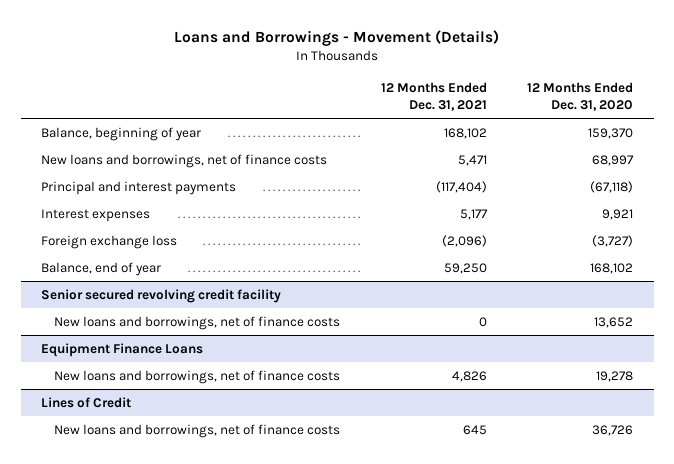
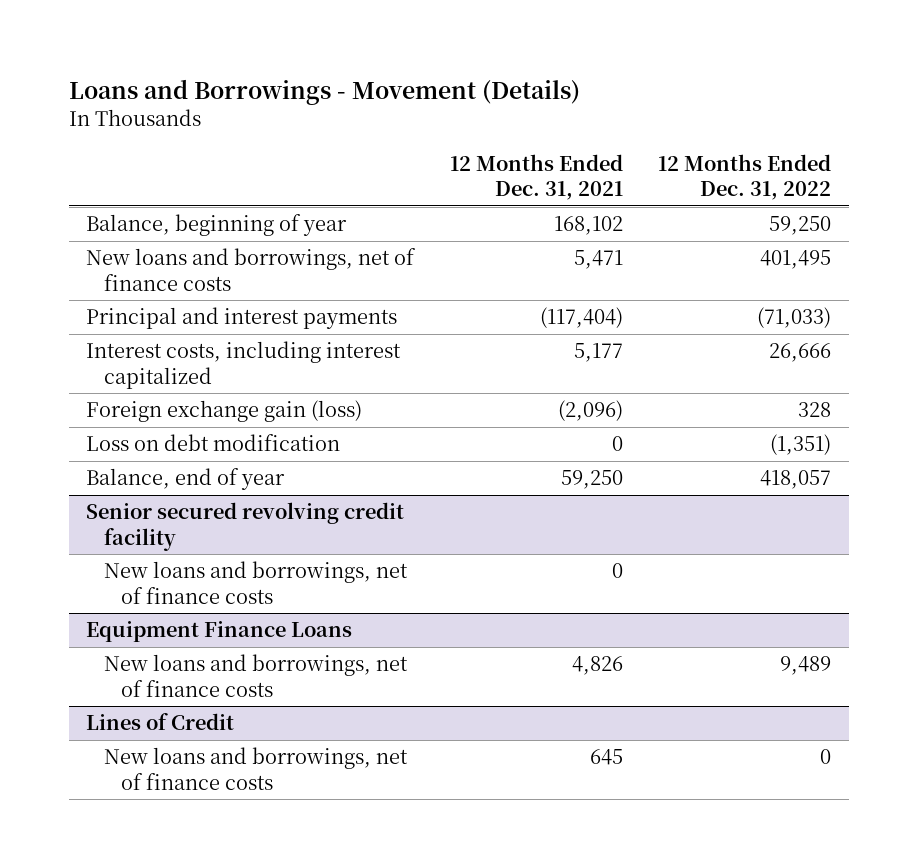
- | 12 Months Ended Dec. 31, 2021 | 12 Months Ended Dec. 31, 2020
+ | 12 Months Ended Dec. 31, 2021 | 12 Months Ended Dec. 31, 2022
- Interest expenses | 5,177 | 9,921
- Foreign exchange loss | (2,096) | (3,727)
+ Interest costs, including interest capitalized | 5,177 | 26,666
+ Foreign exchange gain (loss) | (2,096) | 328
+ Loss on debt modification | 0 | (1,351)

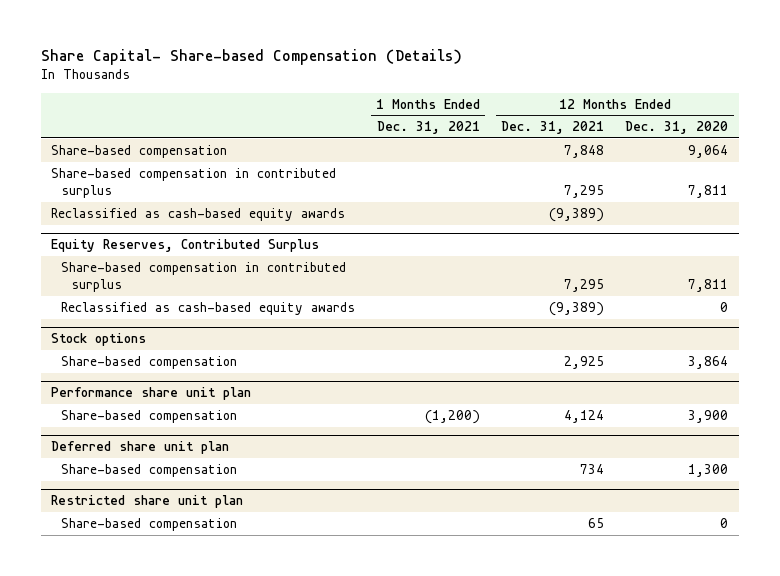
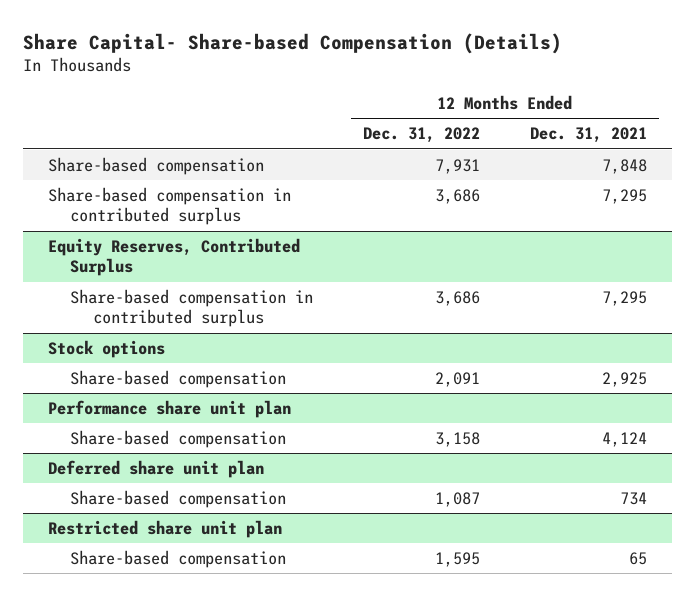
- | 1 Months Ended Dec. 31, 2021 | 12 Months Ended Dec. 31, 2021 | 12 Months Ended Dec. 31, 2020
+ | 12 Months Ended Dec. 31, 2022 | 12 Months Ended Dec. 31, 2021
- Reclassified as cash-based equity awards | | (9,389) |
@ Equity Reserves, Contributed Surplus
- Reclassified as cash-based equity awards | | (9,389) | 0

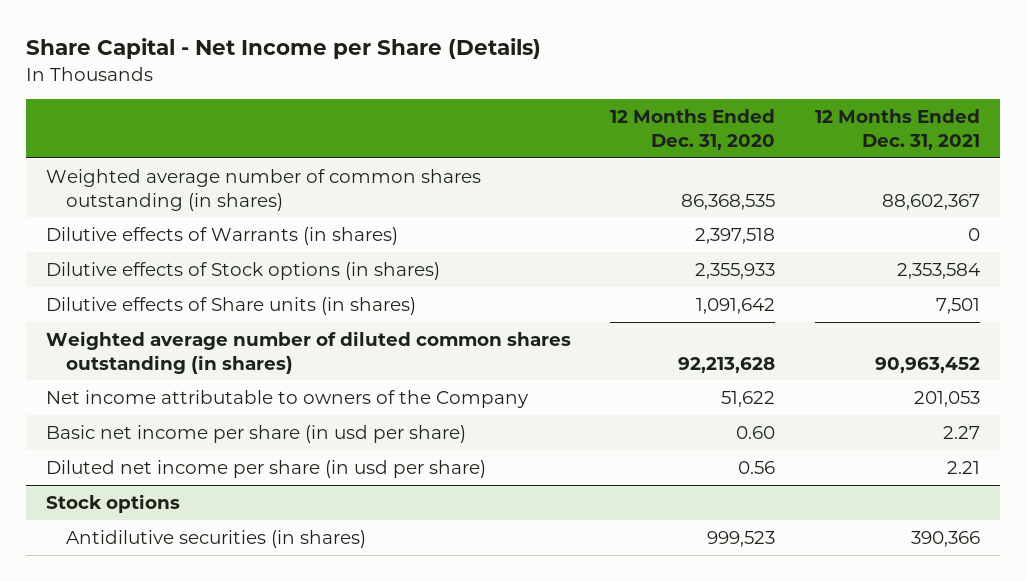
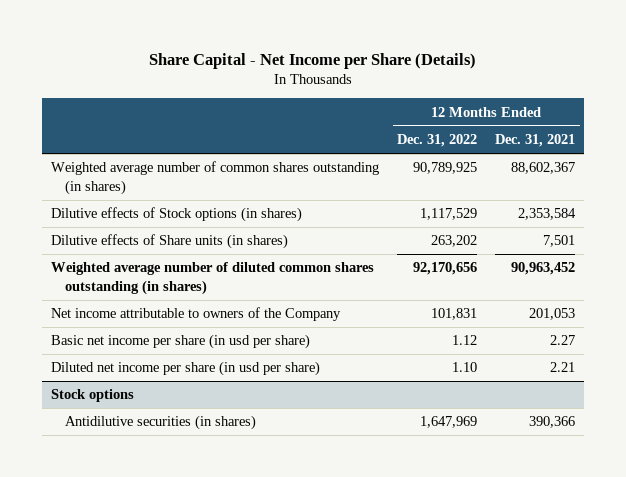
- | 12 Months Ended Dec. 31, 2020 | 12 Months Ended Dec. 31, 2021
+ | 12 Months Ended Dec. 31, 2022 | 12 Months Ended Dec. 31, 2021
- Dilutive effects of Warrants (in shares) | 2,397,518 | 0

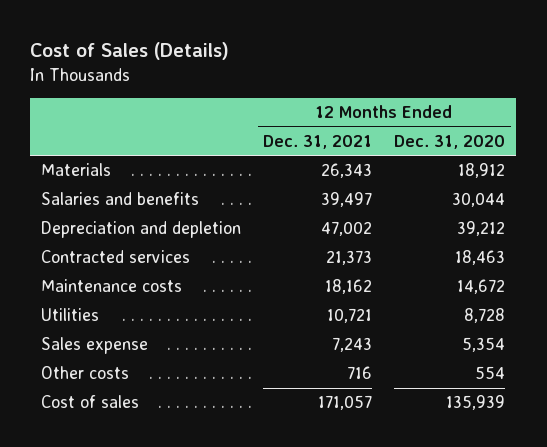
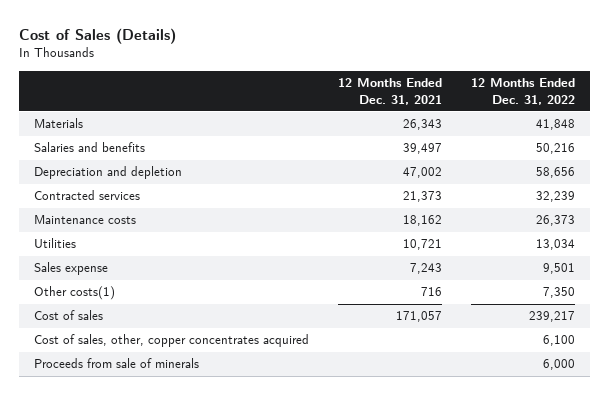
- | 12 Months Ended Dec. 31, 2021 | 12 Months Ended Dec. 31, 2020
+ | 12 Months Ended Dec. 31, 2021 | 12 Months Ended Dec. 31, 2022
- Other costs | 716 | 554
+ Other costs(1) | 716 | 7,350
+ Cost of sales, other, copper concentrates acquired | | 6,100
+ Proceeds from sale of minerals | | 6,000

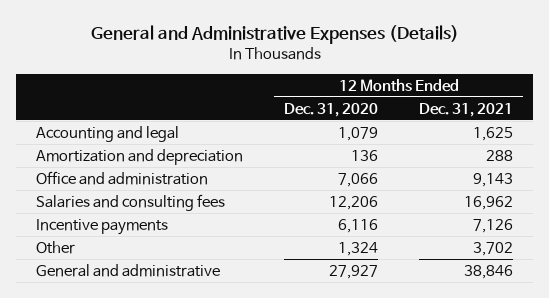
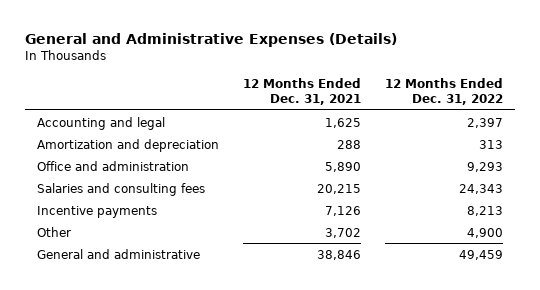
- | 12 Months Ended Dec. 31, 2020 | 12 Months Ended Dec. 31, 2021
+ | 12 Months Ended Dec. 31, 2021 | 12 Months Ended Dec. 31, 2022
- Office and administration | 7,066 | 9,143
- Salaries and consulting fees | 12,206 | 16,962
+ Office and administration | 5,890 | 9,293
+ Salaries and consulting fees | 20,215 | 24,343

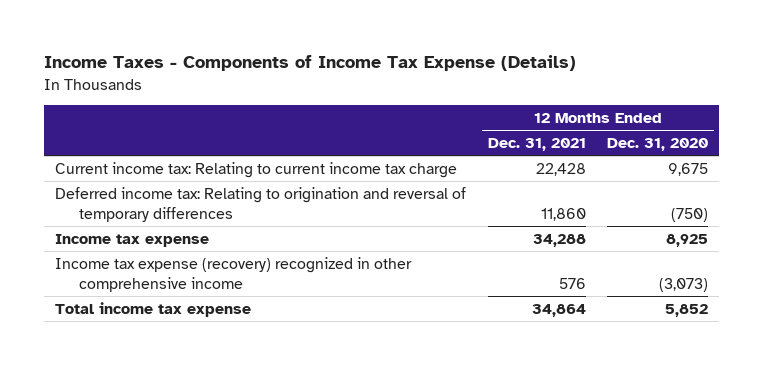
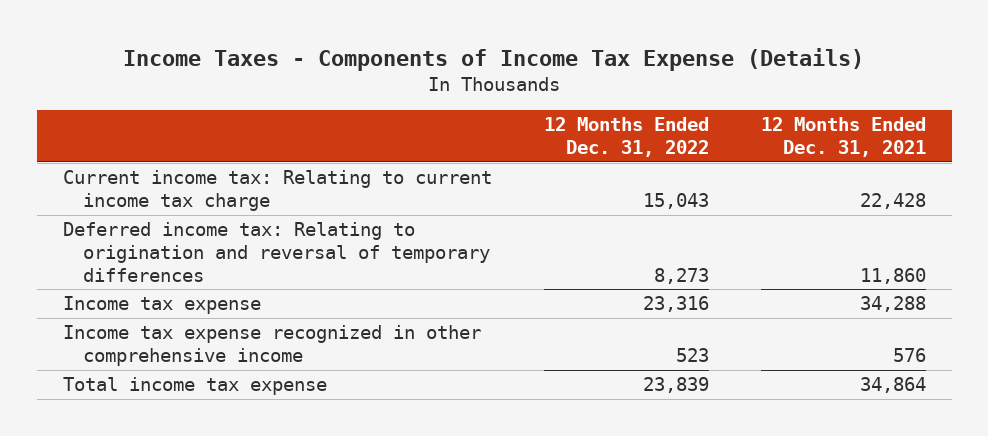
- | 12 Months Ended Dec. 31, 2021 | 12 Months Ended Dec. 31, 2020
+ | 12 Months Ended Dec. 31, 2022 | 12 Months Ended Dec. 31, 2021
- Income tax expense (recovery) recognized in other comprehensive income | 576 | (3,073)
+ Income tax expense recognized in other comprehensive income | 523 | 576

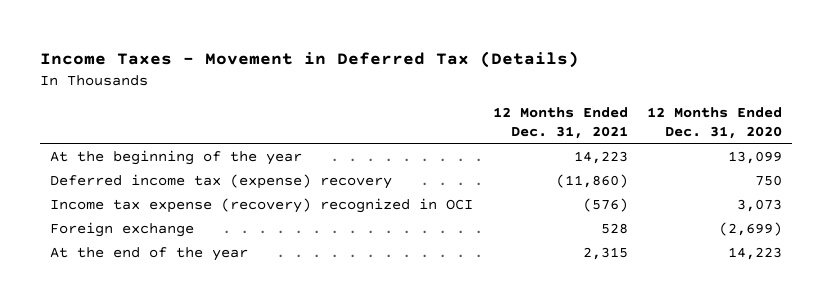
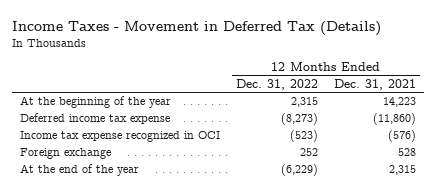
- | 12 Months Ended Dec. 31, 2021 | 12 Months Ended Dec. 31, 2020
+ | 12 Months Ended Dec. 31, 2022 | 12 Months Ended Dec. 31, 2021
- Deferred income tax (expense) recovery | (11,860) | 750
- Income tax expense (recovery) recognized in OCI | (576) | 3,073
+ Deferred income tax expense | (8,273) | (11,860)
+ Income tax expense recognized in OCI | (523) | (576)

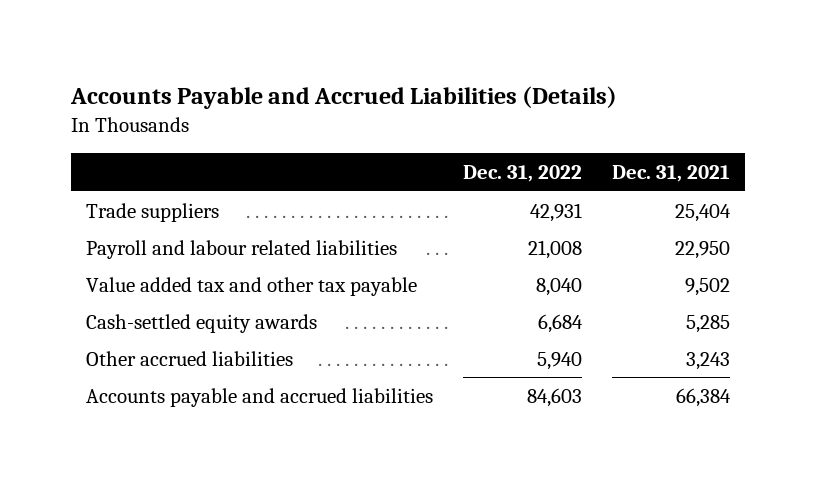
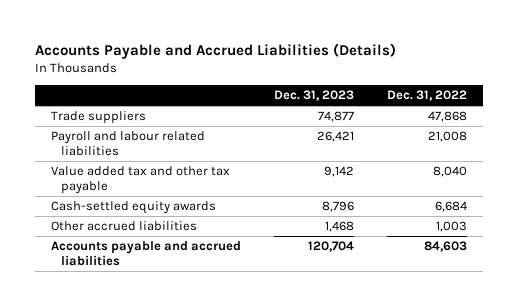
- | Dec. 31, 2022 | Dec. 31, 2021
+ | Dec. 31, 2023 | Dec. 31, 2022
- Trade suppliers | 42,931 | 25,404
+ Trade suppliers | 74,877 | 47,868
- Other accrued liabilities | 5,940 | 3,243
+ Other accrued liabilities | 1,468 | 1,003

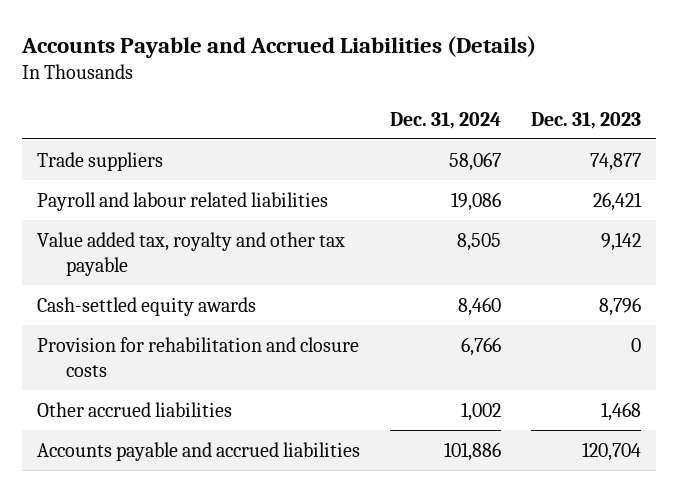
- | Dec. 31, 2023 | Dec. 31, 2022
+ | Dec. 31, 2024 | Dec. 31, 2023
- Value added tax and other tax payable | 9,142 | 8,040
+ Value added tax, royalty and other tax payable | 8,505 | 9,142
+ Provision for rehabilitation and closure costs | 6,766 | 0

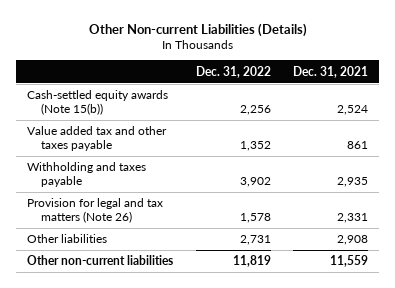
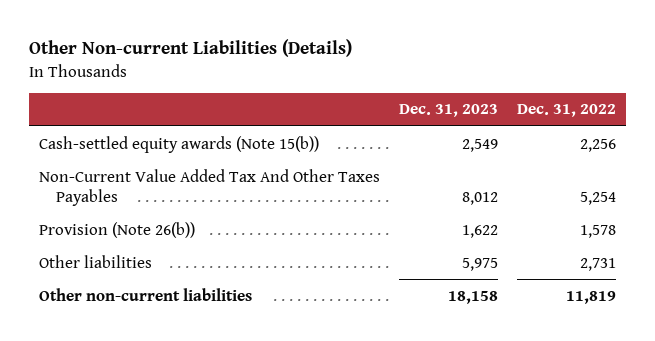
- | Dec. 31, 2022 | Dec. 31, 2021
+ | Dec. 31, 2023 | Dec. 31, 2022
- Value added tax and other taxes payable | 1,352 | 861
- Withholding and taxes payable | 3,902 | 2,935
- Provision for legal and tax matters (Note 26) | 1,578 | 2,331
+ Non-Current Value Added Tax And Other Taxes Payables | 8,012 | 5,254
+ Provision (Note 26(b)) | 1,622 | 1,578

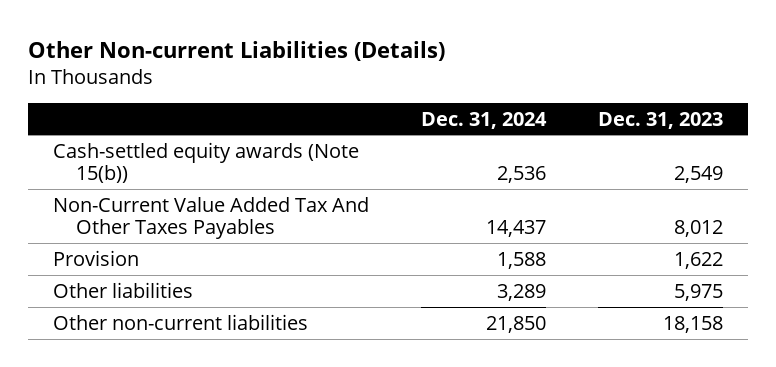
- | Dec. 31, 2023 | Dec. 31, 2022
+ | Dec. 31, 2024 | Dec. 31, 2023
- Provision (Note 26(b)) | 1,622 | 1,578
+ Provision | 1,588 | 1,622

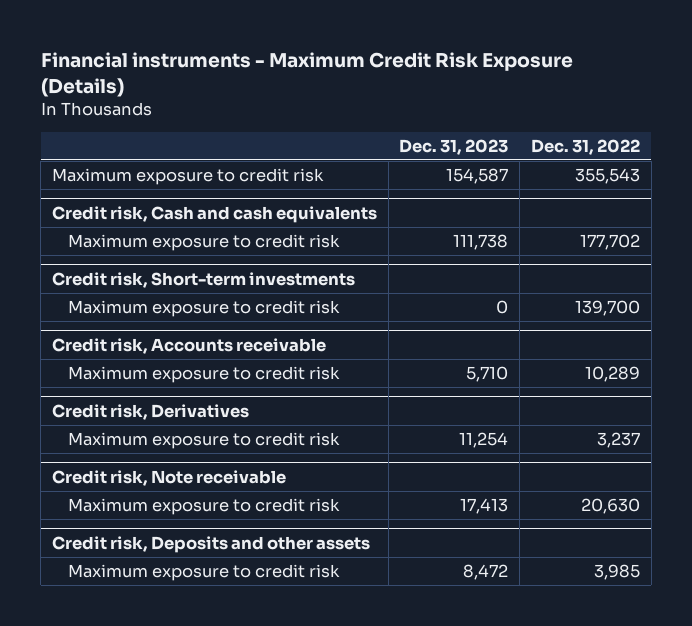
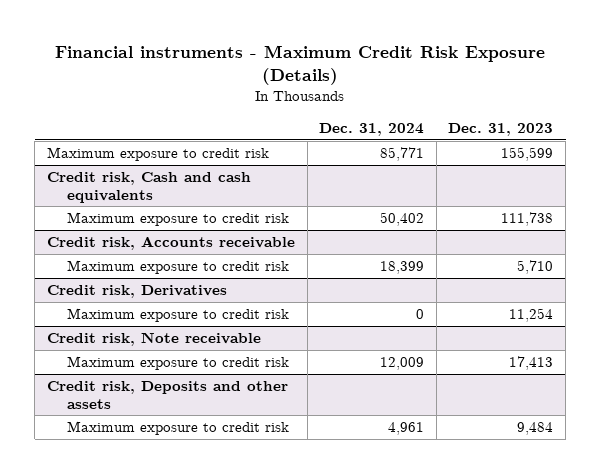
- | Dec. 31, 2023 | Dec. 31, 2022
+ | Dec. 31, 2024 | Dec. 31, 2023
- Maximum exposure to credit risk | 154,587 | 355,543
+ Maximum exposure to credit risk | 85,771 | 155,599
- Credit risk, Short-term investments
- Maximum exposure to credit risk | 0 | 139,700
@ Credit risk, Deposits and other assets
- Maximum exposure to credit risk | 8,472 | 3,985
+ Maximum exposure to credit risk | 4,961 | 9,484

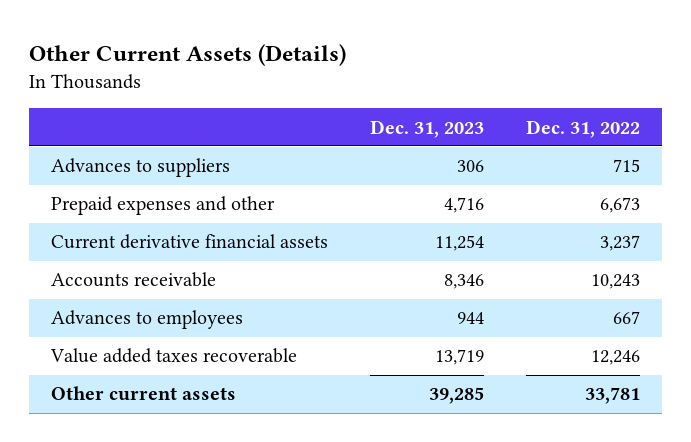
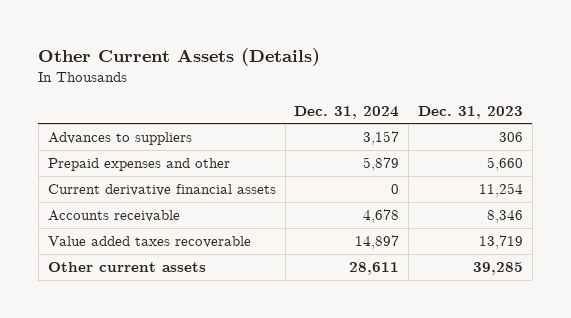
- | Dec. 31, 2023 | Dec. 31, 2022
+ | Dec. 31, 2024 | Dec. 31, 2023
- Prepaid expenses and other | 4,716 | 6,673
+ Prepaid expenses and other | 5,879 | 5,660
- Advances to employees | 944 | 667

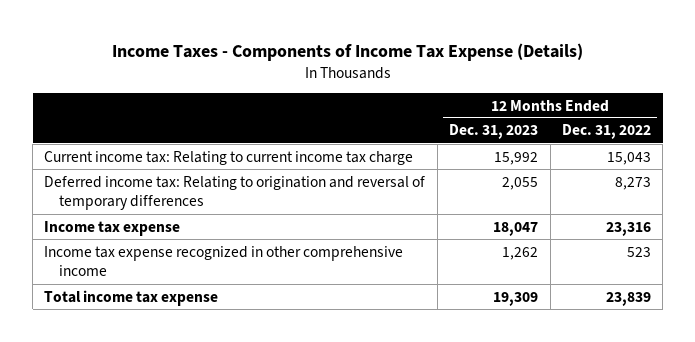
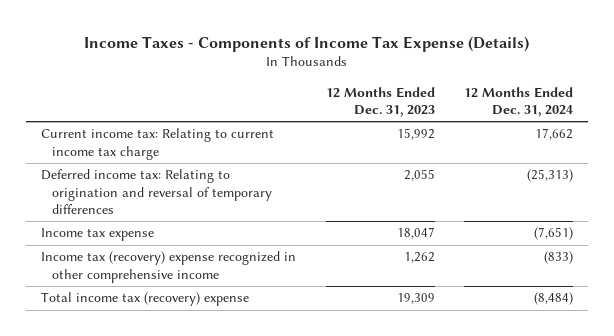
- | 12 Months Ended Dec. 31, 2023 | 12 Months Ended Dec. 31, 2022
+ | 12 Months Ended Dec. 31, 2023 | 12 Months Ended Dec. 31, 2024
- Income tax expense recognized in other comprehensive income | 1,262 | 523
- Total income tax expense | 19,309 | 23,839
+ Income tax (recovery) expense recognized in other comprehensive income | 1,262 | (833)
+ Total income tax (recovery) expense | 19,309 | (8,484)

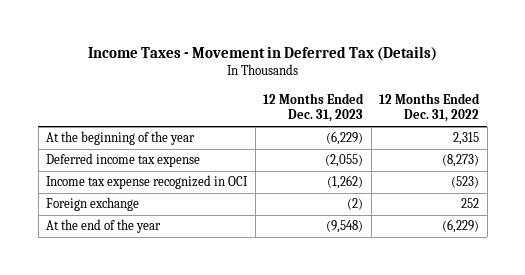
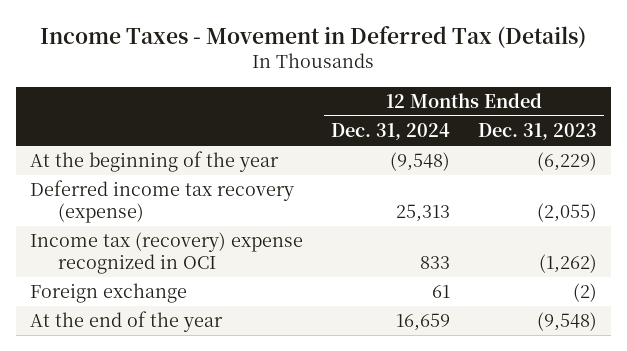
- | 12 Months Ended Dec. 31, 2023 | 12 Months Ended Dec. 31, 2022
+ | 12 Months Ended Dec. 31, 2024 | 12 Months Ended Dec. 31, 2023
- Deferred income tax expense | (2,055) | (8,273)
- Income tax expense recognized in OCI | (1,262) | (523)
+ Deferred income tax recovery (expense) | 25,313 | (2,055)
+ Income tax (recovery) expense recognized in OCI | 833 | (1,262)

